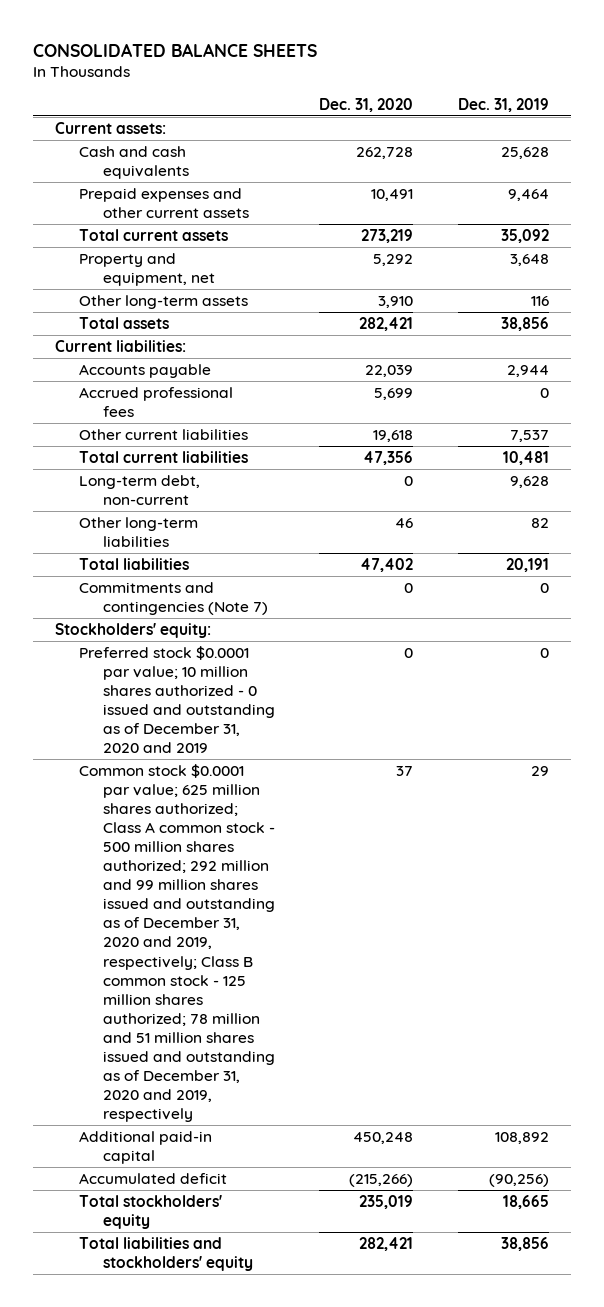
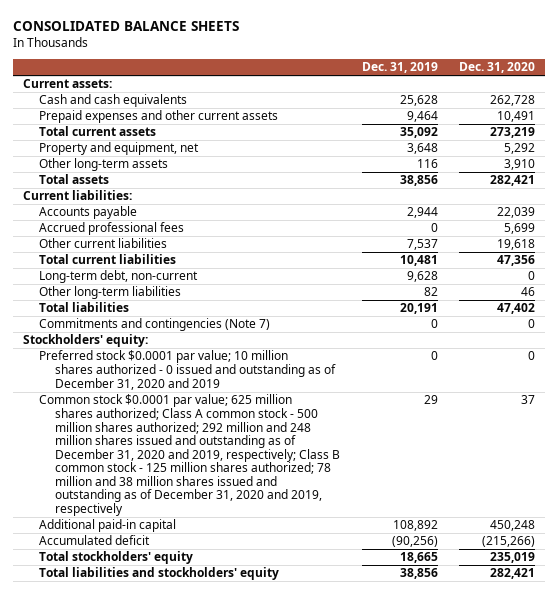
- | Dec. 31, 2020 | Dec. 31, 2019
+ | Dec. 31, 2019 | Dec. 31, 2020
- Common stock $0.0001 par value; 625 million shares authorized; Class A common stock - 500 million shares authorized; 292 million and 99 million shares issued and outstanding as of December 31, 2020 and 2019, respectively; Class B common stock - 125 million shares authorized; 78 million and 51 million shares issued and outstanding as of December 31, 2020 and 2019, respectively | 37 | 29
+ Common stock $0.0001 par value; 625 million shares authorized; Class A common stock - 500 million shares authorized; 292 million and 248 million shares issued and outstanding as of December 31, 2020 and 2019, respectively; Class B common stock - 125 million shares authorized; 78 million and 38 million shares issued and outstanding as of December 31, 2020 and 2019, respectively | 29 | 37

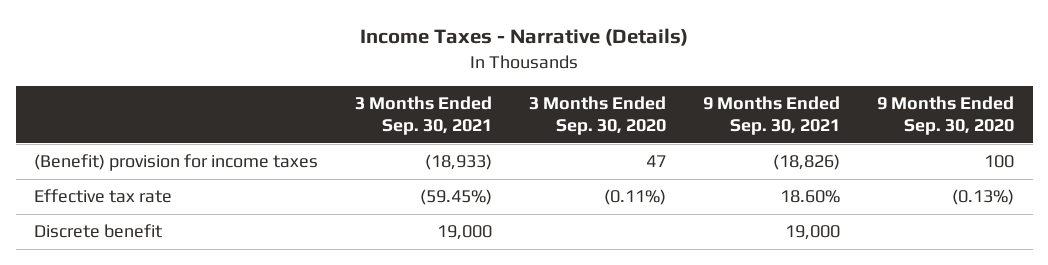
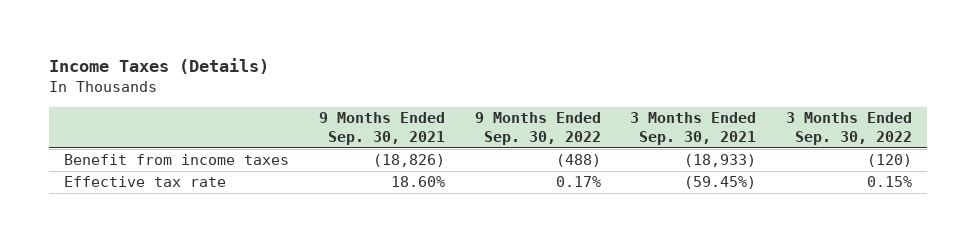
- Income Taxes - Narrative (Details)
+ Income Taxes (Details)
- | 3 Months Ended Sep. 30, 2021 | 3 Months Ended Sep. 30, 2020 | 9 Months Ended Sep. 30, 2021 | 9 Months Ended Sep. 30, 2020
+ | 9 Months Ended Sep. 30, 2021 | 9 Months Ended Sep. 30, 2022 | 3 Months Ended Sep. 30, 2021 | 3 Months Ended Sep. 30, 2022
- (Benefit) provision for income taxes | (18,933) | 47 | (18,826) | 100
+ Benefit from income taxes | (18,826) | (488) | (18,933) | (120)
- Discrete benefit | 19,000 | | 19,000 |

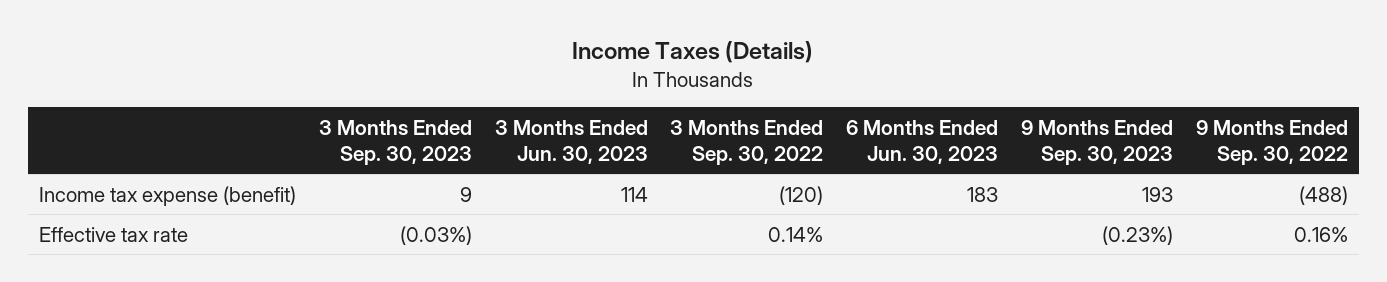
- | 9 Months Ended Sep. 30, 2021 | 9 Months Ended Sep. 30, 2022 | 3 Months Ended Sep. 30, 2021 | 3 Months Ended Sep. 30, 2022
+ | 3 Months Ended Sep. 30, 2023 | 3 Months Ended Jun. 30, 2023 | 3 Months Ended Sep. 30, 2022 | 6 Months Ended Jun. 30, 2023 | 9 Months Ended Sep. 30, 2023 | 9 Months Ended Sep. 30, 2022
- Benefit from income taxes | (18,826) | (488) | (18,933) | (120)
- Effective tax rate | 18.60% | 0.17% | (59.45%) | 0.15%
+ Income tax expense (benefit) | 9 | 114 | (120) | 183 | 193 | (488)
+ Effective tax rate | (0.03%) | | 0.14% | | (0.23%) | 0.16%

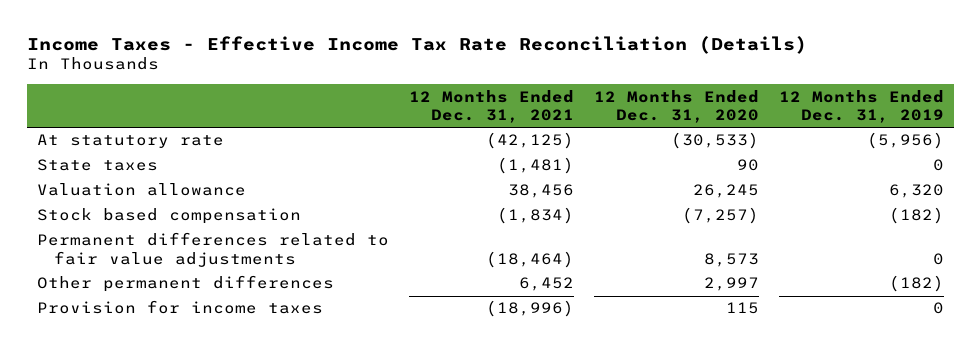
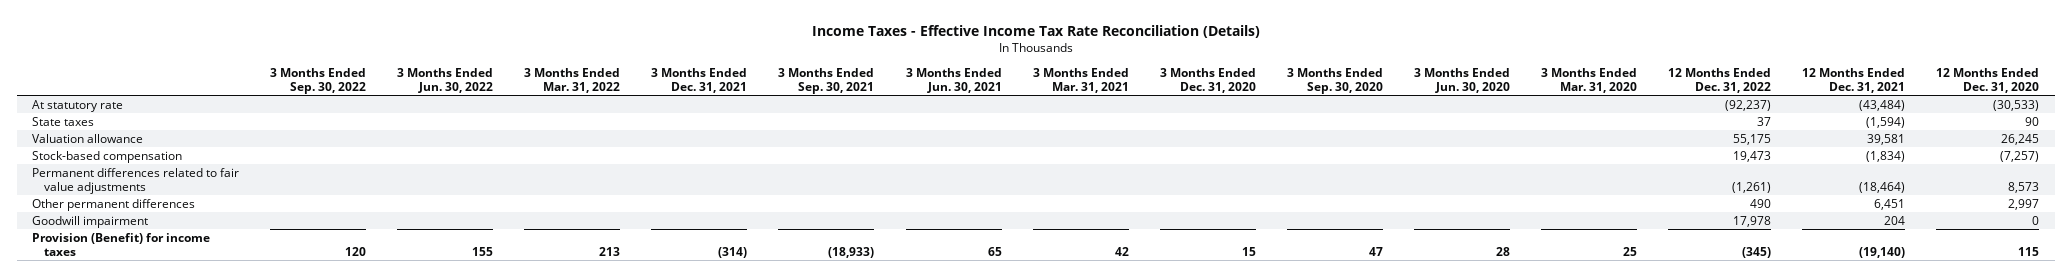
- | 12 Months Ended Dec. 31, 2021 | 12 Months Ended Dec. 31, 2020 | 12 Months Ended Dec. 31, 2019
+ | 3 Months Ended Sep. 30, 2022 | 3 Months Ended Jun. 30, 2022 | 3 Months Ended Mar. 31, 2022 | 3 Months Ended Dec. 31, 2021 | 3 Months Ended Sep. 30, 2021 | 3 Months Ended Jun. 30, 2021 | 3 Months Ended Mar. 31, 2021 | 3 Months Ended Dec. 31, 2020 | 3 Months Ended Sep. 30, 2020 | 3 Months Ended Jun. 30, 2020 | 3 Months Ended Mar. 31, 2020 | 12 Months Ended Dec. 31, 2022 | 12 Months Ended Dec. 31, 2021 | 12 Months Ended Dec. 31, 2020
- At statutory rate | (42,125) | (30,533) | (5,956)
- State taxes | (1,481) | 90 | 0
- Valuation allowance | 38,456 | 26,245 | 6,320
- Stock based compensation | (1,834) | (7,257) | (182)
+ At statutory rate | | | | | | | | | | | | (92,237) | (43,484) | (30,533)
+ State taxes | | | | | | | | | | | | 37 | (1,594) | 90
+ Valuation allowance | | | | | | | | | | | | 55,175 | 39,581 | 26,245
+ Stock-based compensation | | | | | | | | | | | | 19,473 | (1,834) | (7,257)
- Other permanent differences | 6,452 | 2,997 | (182)
- Provision for income taxes | (18,996) | 115 | 0
+ Other permanent differences | | | | | | | | | | | | 490 | 6,451 | 2,997
+ Goodwill impairment | | | | | | | | | | | | 17,978 | 204 | 0
+ Provision (Benefit) for income taxes | 120 | 155 | 213 | (314) | (18,933) | 65 | 42 | 15 | 47 | 28 | 25 | (345) | (19,140) | 115

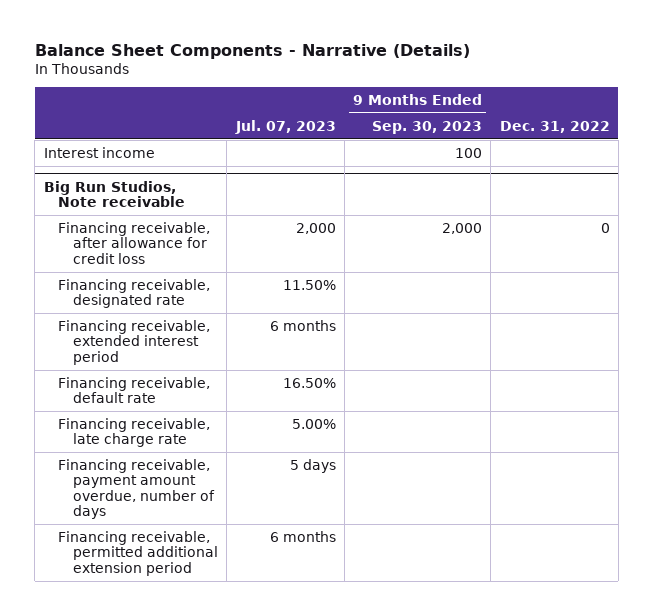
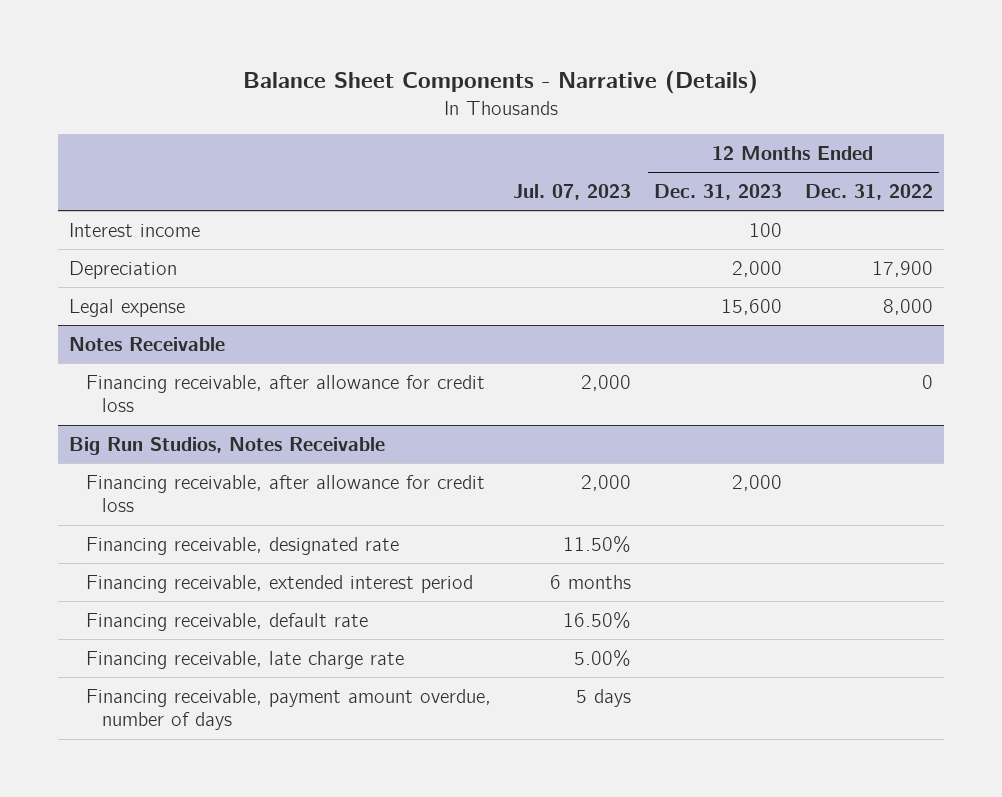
- | Jul. 07, 2023 | 9 Months Ended Sep. 30, 2023 | Dec. 31, 2022
+ | Jul. 07, 2023 | 12 Months Ended Dec. 31, 2023 | 12 Months Ended Dec. 31, 2022
- Big Run Studios, Note receivable
+ Depreciation | | 2,000 | 17,900
+ Legal expense | | 15,600 | 8,000
+ Notes Receivable
+ Big Run Studios, Notes Receivable
+ Financing receivable, after allowance for credit loss | 2,000 | 2,000 |
- Financing receivable, permitted additional extension period | 6 months | |

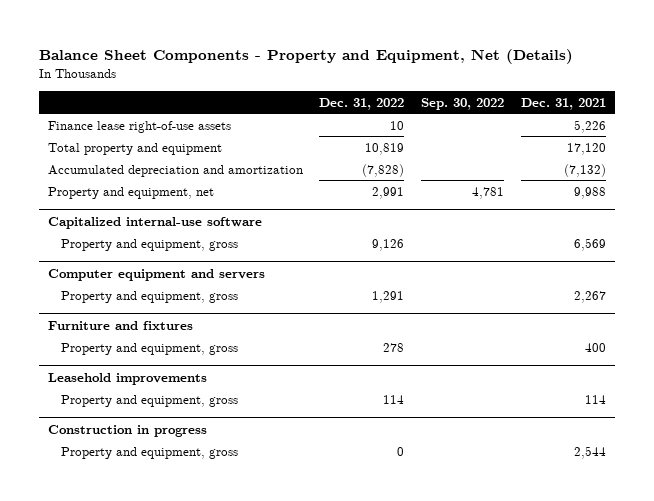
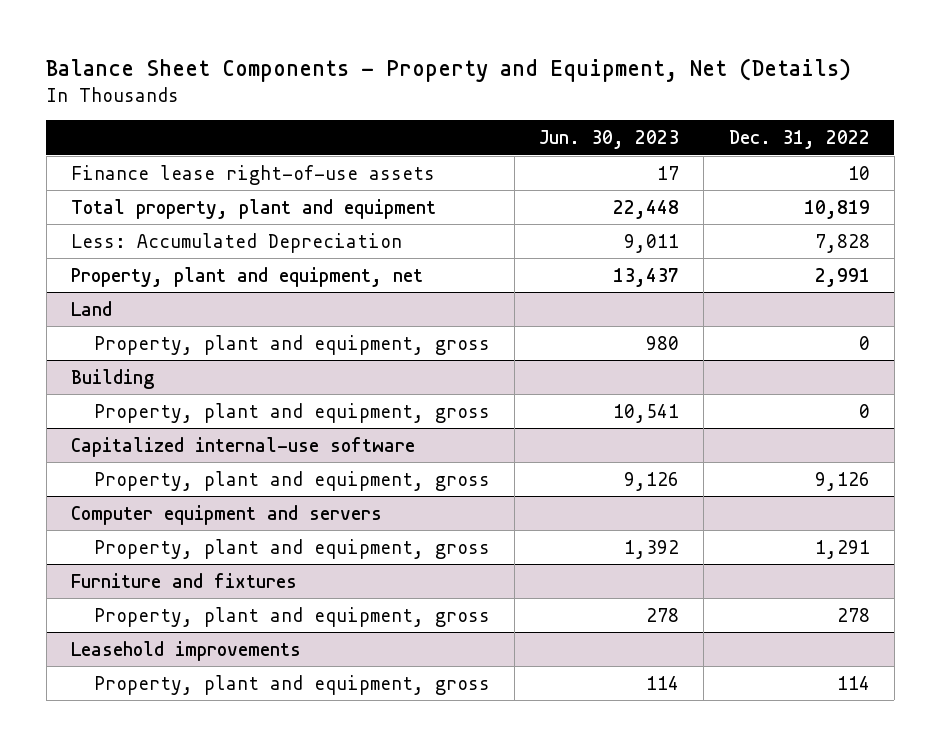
- | Dec. 31, 2022 | Sep. 30, 2022 | Dec. 31, 2021
+ | Jun. 30, 2023 | Dec. 31, 2022
- Total property and equipment | 10,819 | | 17,120
- Accumulated depreciation and amortization | (7,828) | | (7,132)
- Property and equipment, net | 2,991 | 4,781 | 9,988
+ Total property, plant and equipment | 22,448 | 10,819
+ Less: Accumulated Depreciation | 9,011 | 7,828
+ Property, plant and equipment, net | 13,437 | 2,991
+ Land
+ Property, plant and equipment, gross | 980 | 0
+ Building
+ Property, plant and equipment, gross | 10,541 | 0
@ Capitalized internal-use software
- Property and equipment, gross | 9,126 | | 6,569
+ Property, plant and equipment, gross | 9,126 | 9,126
@ Computer equipment and servers
- Property and equipment, gross | 1,291 | | 2,267
+ Property, plant and equipment, gross | 1,392 | 1,291
@ Furniture and fixtures
- Property and equipment, gross | 278 | | 400
+ Property, plant and equipment, gross | 278 | 278
@ Leasehold improvements
- Property and equipment, gross | 114 | | 114
- Construction in progress
- Property and equipment, gross | 0 | | 2,544
@ Leasehold improvements
+ Property, plant and equipment, gross | 114 | 114

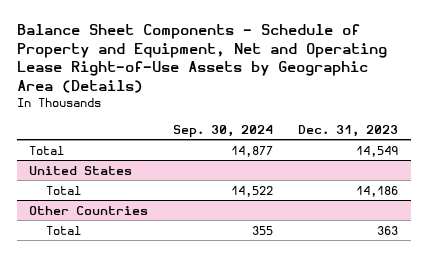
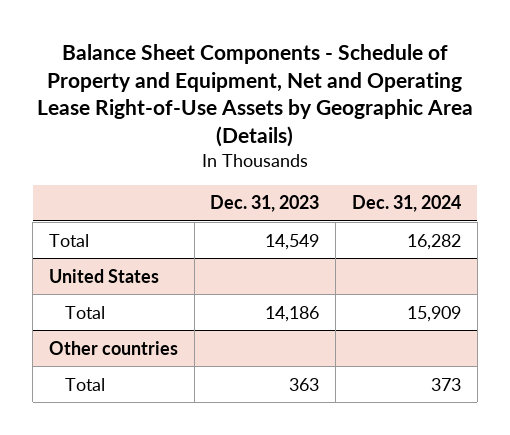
- | Sep. 30, 2024 | Dec. 31, 2023
+ | Dec. 31, 2023 | Dec. 31, 2024
- Other Countries
+ Other countries

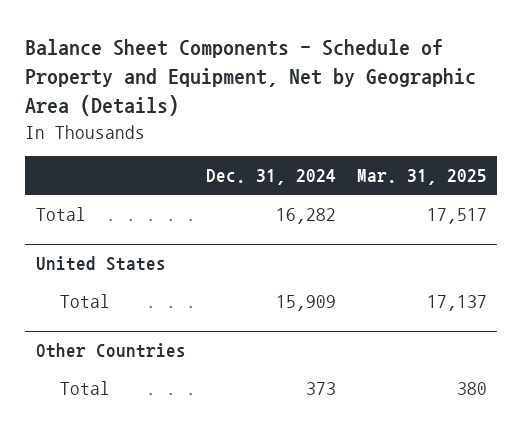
- Balance Sheet Components - Schedule of Property and Equipment, Net and Operating Lease Right-of-Use Assets by Geographic Area (Details)
+ Balance Sheet Components - Schedule of Property and Equipment, Net by Geographic Area (Details)
- | Dec. 31, 2023 | Dec. 31, 2024
+ | Dec. 31, 2024 | Mar. 31, 2025
- Other countries
+ Other Countries

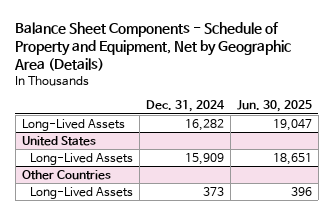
- | Dec. 31, 2024 | Mar. 31, 2025
+ | Dec. 31, 2024 | Jun. 30, 2025
- Total | 16,282 | 17,517
+ Long-Lived Assets | 16,282 | 19,047
@ United States
- Total | 15,909 | 17,137
+ Long-Lived Assets | 15,909 | 18,651
@ Other Countries
- Total | 373 | 380
+ Long-Lived Assets | 373 | 396

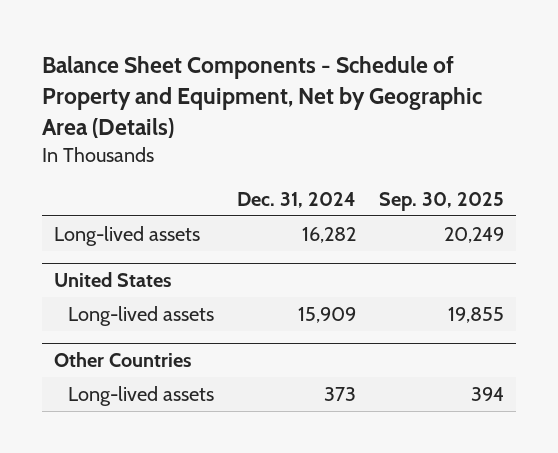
- | Dec. 31, 2024 | Jun. 30, 2025
+ | Dec. 31, 2024 | Sep. 30, 2025
- Long-Lived Assets | 16,282 | 19,047
+ Long-lived assets | 16,282 | 20,249
@ United States
- Long-Lived Assets | 15,909 | 18,651
+ Long-lived assets | 15,909 | 19,855
@ Other Countries
- Long-Lived Assets | 373 | 396
+ Long-lived assets | 373 | 394

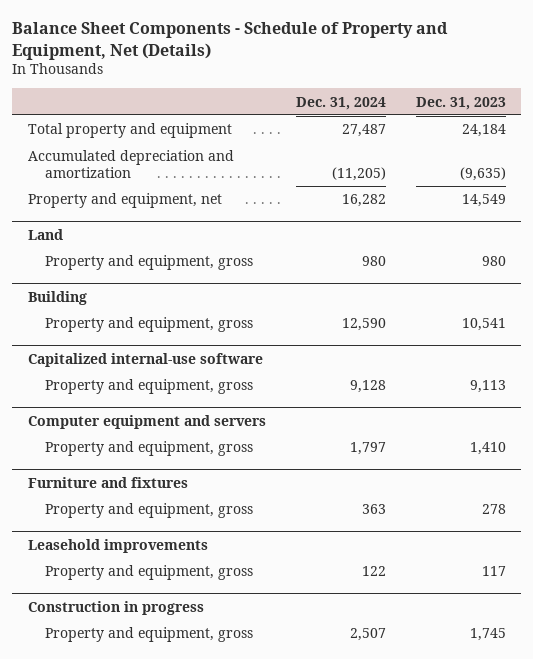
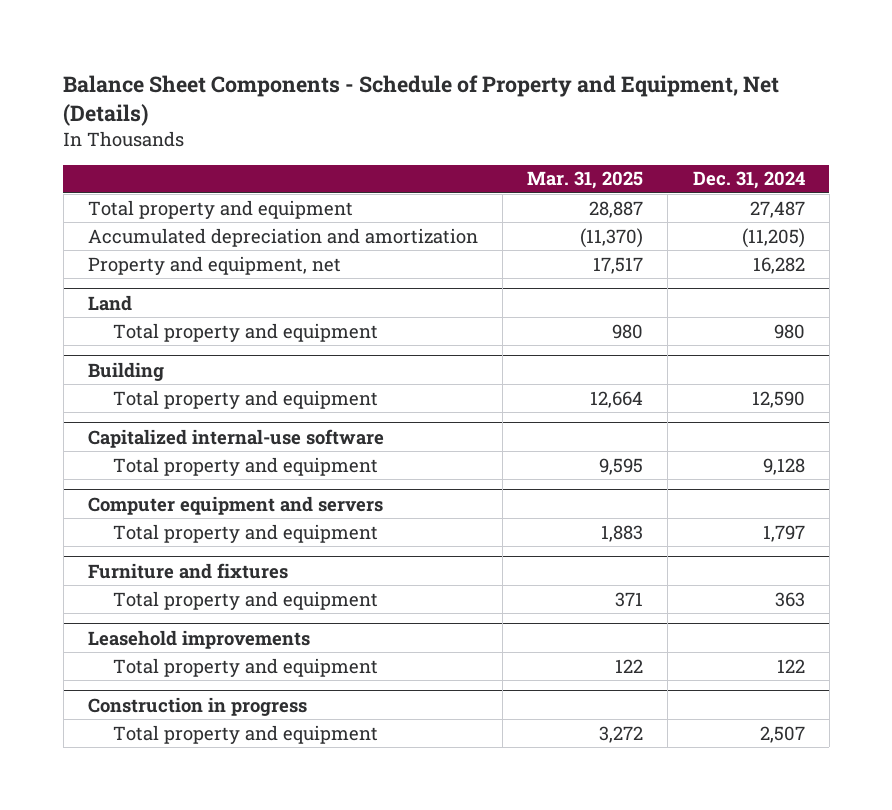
- | Dec. 31, 2024 | Dec. 31, 2023
+ | Mar. 31, 2025 | Dec. 31, 2024
@ Land
- Property and equipment, gross | 980 | 980
+ Total property and equipment | 980 | 980
@ Building
- Property and equipment, gross | 12,590 | 10,541
+ Total property and equipment | 12,664 | 12,590
@ Capitalized internal-use software
- Property and equipment, gross | 9,128 | 9,113
+ Total property and equipment | 9,595 | 9,128
@ Computer equipment and servers
- Property and equipment, gross | 1,797 | 1,410
+ Total property and equipment | 1,883 | 1,797
@ Furniture and fixtures
- Property and equipment, gross | 363 | 278
+ Total property and equipment | 371 | 363
@ Leasehold improvements
- Property and equipment, gross | 122 | 117
+ Total property and equipment | 122 | 122
@ Construction in progress
- Property and equipment, gross | 2,507 | 1,745
+ Total property and equipment | 3,272 | 2,507

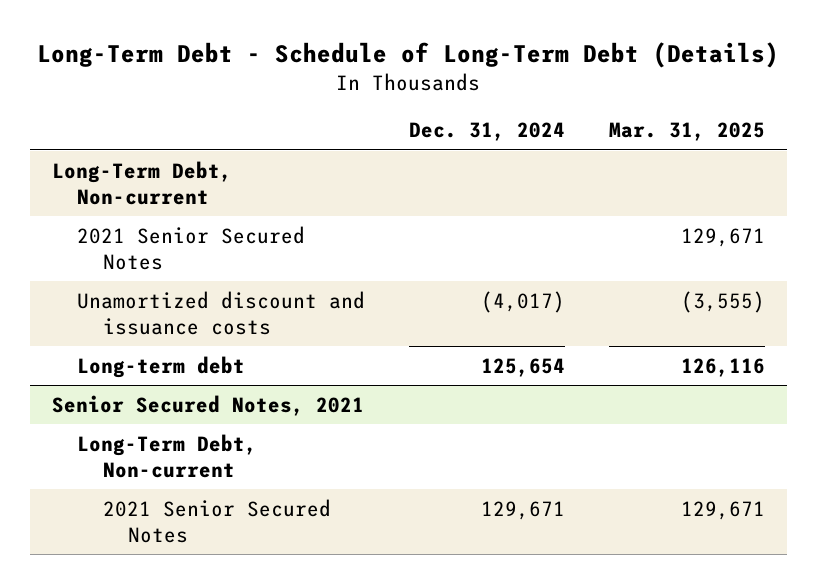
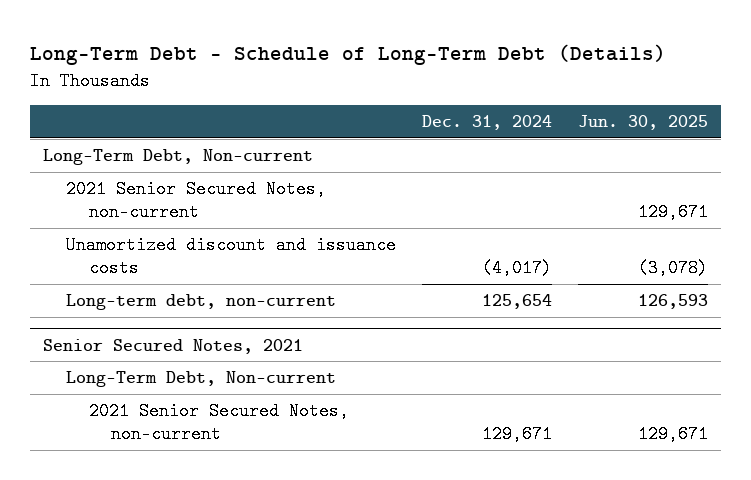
- | Dec. 31, 2024 | Mar. 31, 2025
+ | Dec. 31, 2024 | Jun. 30, 2025
- 2021 Senior Secured Notes | | 129,671
+ 2021 Senior Secured Notes, non-current | | 129,671
- Long-term debt | 125,654 | 126,116
+ Long-term debt, non-current | 125,654 | 126,593
@ Senior Secured Notes, 2021
- 2021 Senior Secured Notes | 129,671 | 129,671
+ 2021 Senior Secured Notes, non-current | 129,671 | 129,671

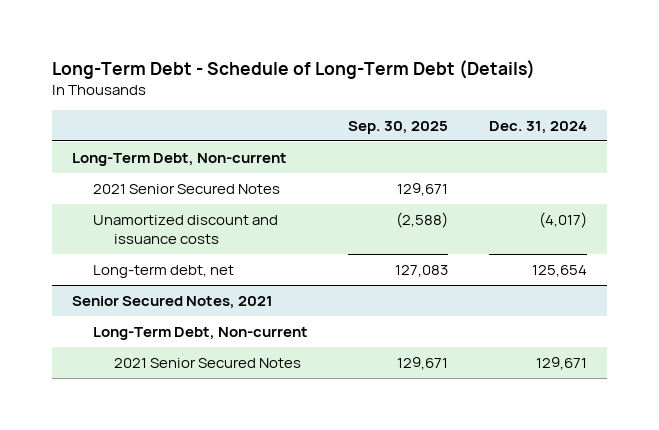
- | Dec. 31, 2024 | Jun. 30, 2025
+ | Sep. 30, 2025 | Dec. 31, 2024
- 2021 Senior Secured Notes, non-current | | 129,671
+ 2021 Senior Secured Notes | 129,671 |
- Long-term debt, non-current | 125,654 | 126,593
+ Long-term debt, net | 127,083 | 125,654
@ Senior Secured Notes, 2021
- 2021 Senior Secured Notes, non-current | 129,671 | 129,671
+ 2021 Senior Secured Notes | 129,671 | 129,671

